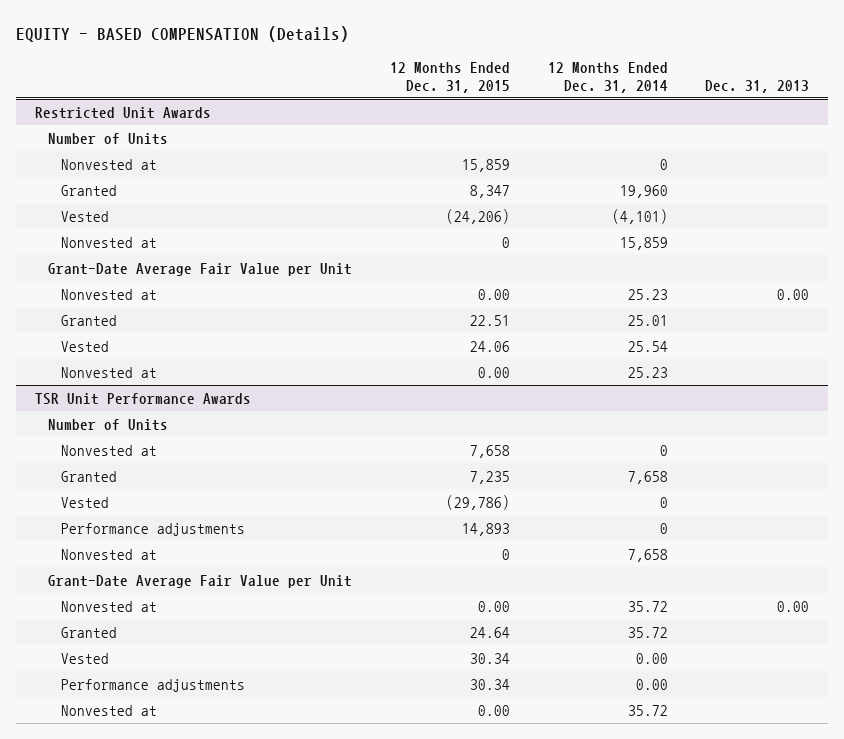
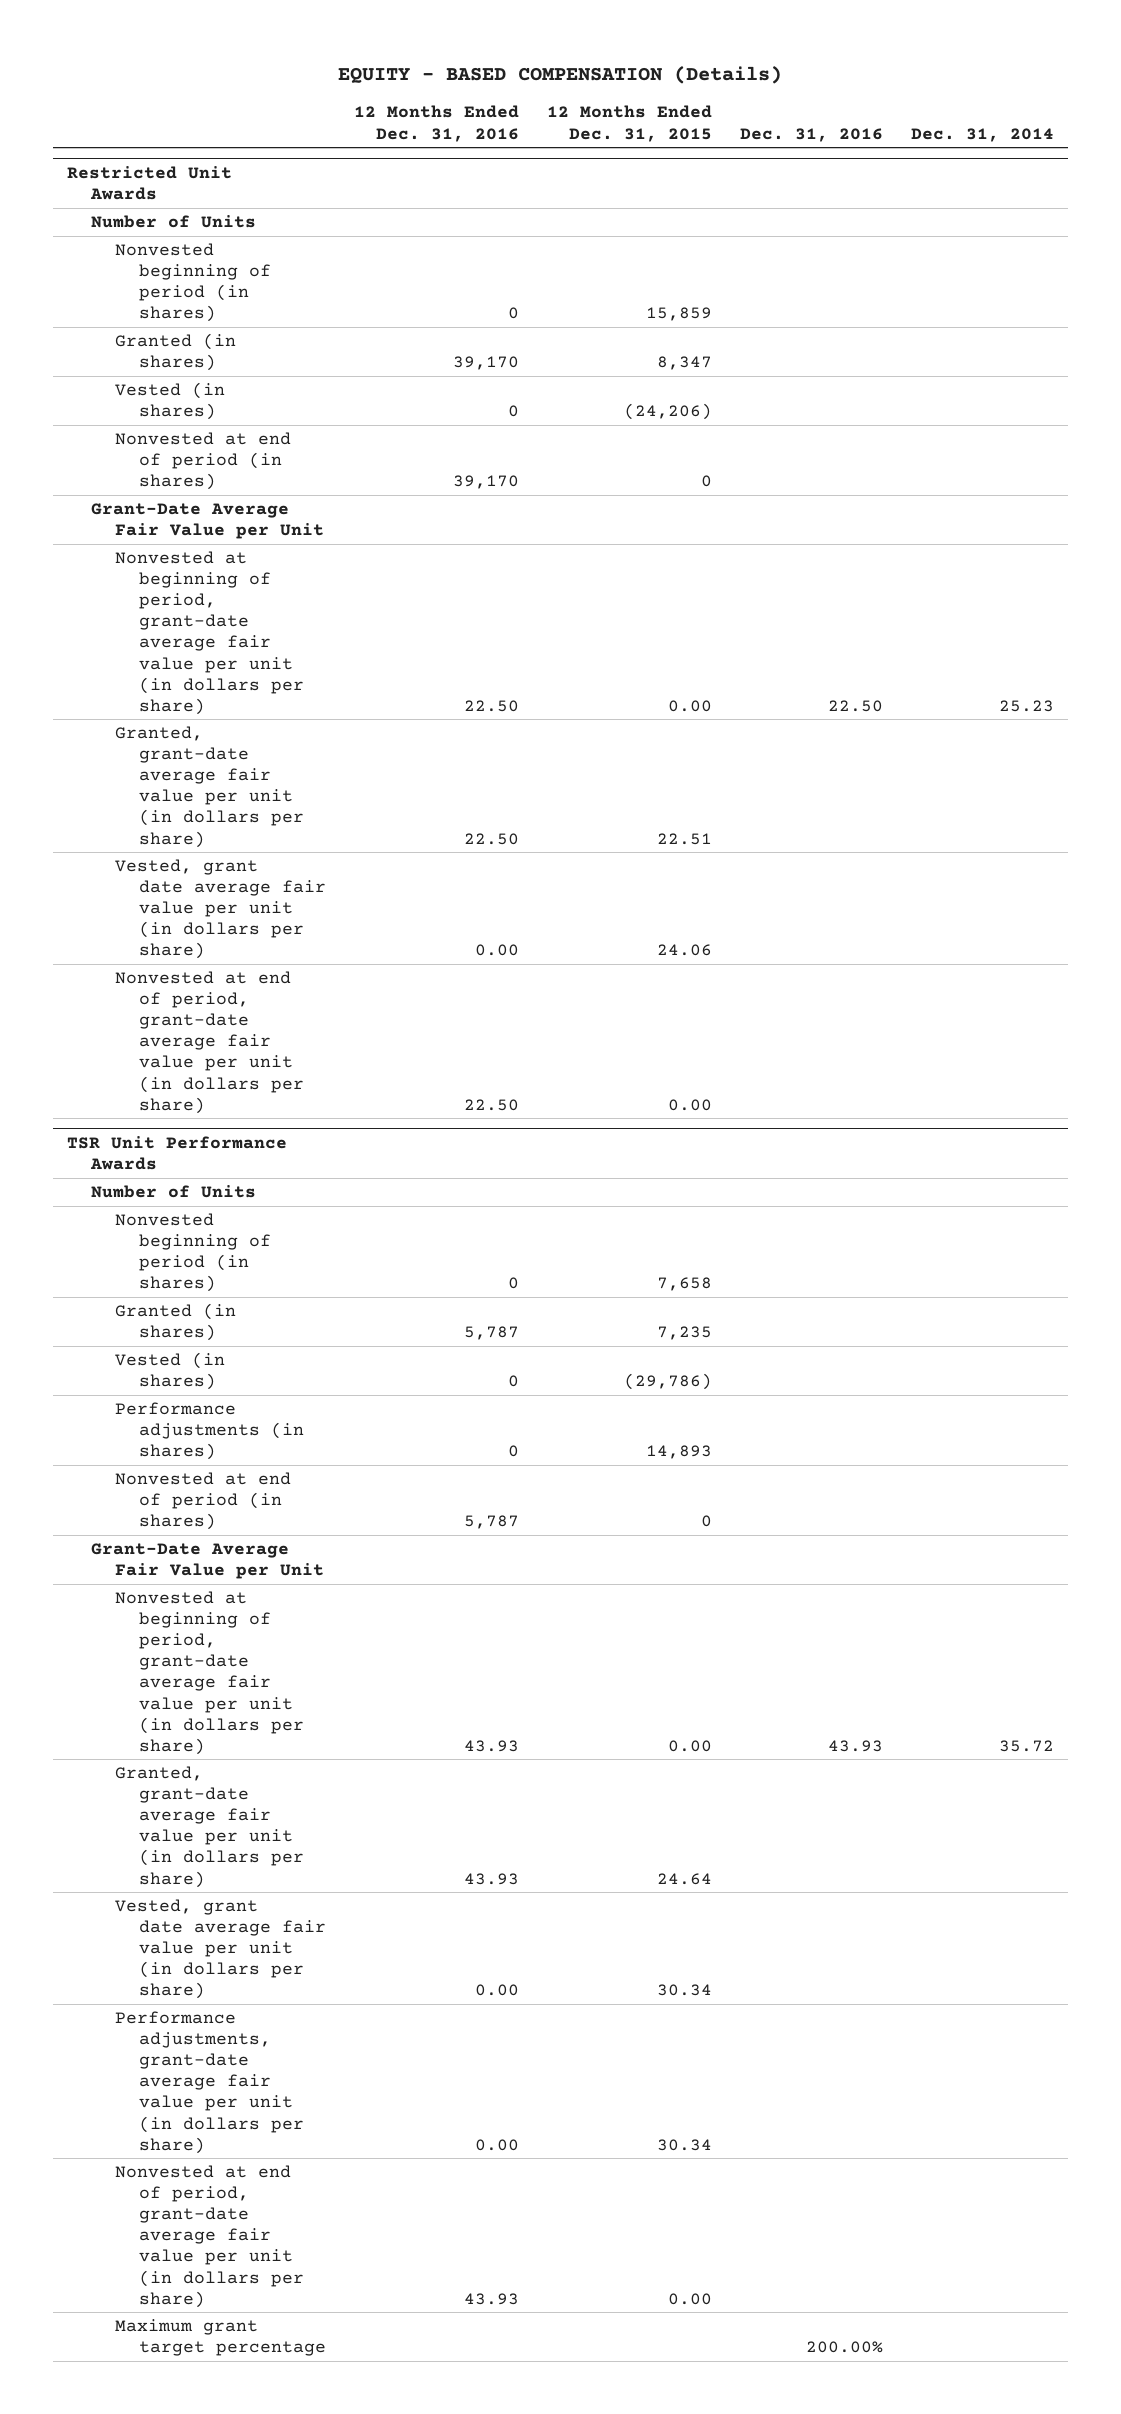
- | 12 Months Ended Dec. 31, 2015 | 12 Months Ended Dec. 31, 2014 | Dec. 31, 2013
+ | 12 Months Ended Dec. 31, 2016 | 12 Months Ended Dec. 31, 2015 | Dec. 31, 2016 | Dec. 31, 2014
@ Restricted Unit Awards
- Nonvested at | 15,859 | 0 |
- Granted | 8,347 | 19,960 |
- Vested | (24,206) | (4,101) |
- Nonvested at | 0 | 15,859 |
+ Nonvested beginning of period (in shares) | 0 | 15,859 | |
+ Granted (in shares) | 39,170 | 8,347 | |
+ Vested (in shares) | 0 | (24,206) | |
+ Nonvested at end of period (in shares) | 39,170 | 0 | |
- Nonvested at | 0.00 | 25.23 | 0.00
- Granted | 22.51 | 25.01 |
- Vested | 24.06 | 25.54 |
- Nonvested at | 0.00 | 25.23 |
+ Nonvested at beginning of period, grant-date average fair value per unit (in dollars per share) | 22.50 | 0.00 | 22.50 | 25.23
+ Granted, grant-date average fair value per unit (in dollars per share) | 22.50 | 22.51 | |
+ Vested, grant date average fair value per unit (in dollars per share) | 0.00 | 24.06 | |
+ Nonvested at end of period, grant-date average fair value per unit (in dollars per share) | 22.50 | 0.00 | |
@ TSR Unit Performance Awards
- Nonvested at | 7,658 | 0 |
- Granted | 7,235 | 7,658 |
- Vested | (29,786) | 0 |
- Performance adjustments | 14,893 | 0 |
- Nonvested at | 0 | 7,658 |
+ Nonvested beginning of period (in shares) | 0 | 7,658 | |
+ Granted (in shares) | 5,787 | 7,235 | |
+ Vested (in shares) | 0 | (29,786) | |
+ Performance adjustments (in shares) | 0 | 14,893 | |
+ Nonvested at end of period (in shares) | 5,787 | 0 | |
- Nonvested at | 0.00 | 35.72 | 0.00
- Granted | 24.64 | 35.72 |
- Vested | 30.34 | 0.00 |
- Performance adjustments | 30.34 | 0.00 |
- Nonvested at | 0.00 | 35.72 |
+ Nonvested at beginning of period, grant-date average fair value per unit (in dollars per share) | 43.93 | 0.00 | 43.93 | 35.72
+ Granted, grant-date average fair value per unit (in dollars per share) | 43.93 | 24.64 | |
+ Vested, grant date average fair value per unit (in dollars per share) | 0.00 | 30.34 | |
+ Performance adjustments, grant-date average fair value per unit (in dollars per share) | 0.00 | 30.34 | |
+ Nonvested at end of period, grant-date average fair value per unit (in dollars per share) | 43.93 | 0.00 | |
+ Maximum grant target percentage | | | 200.00% |

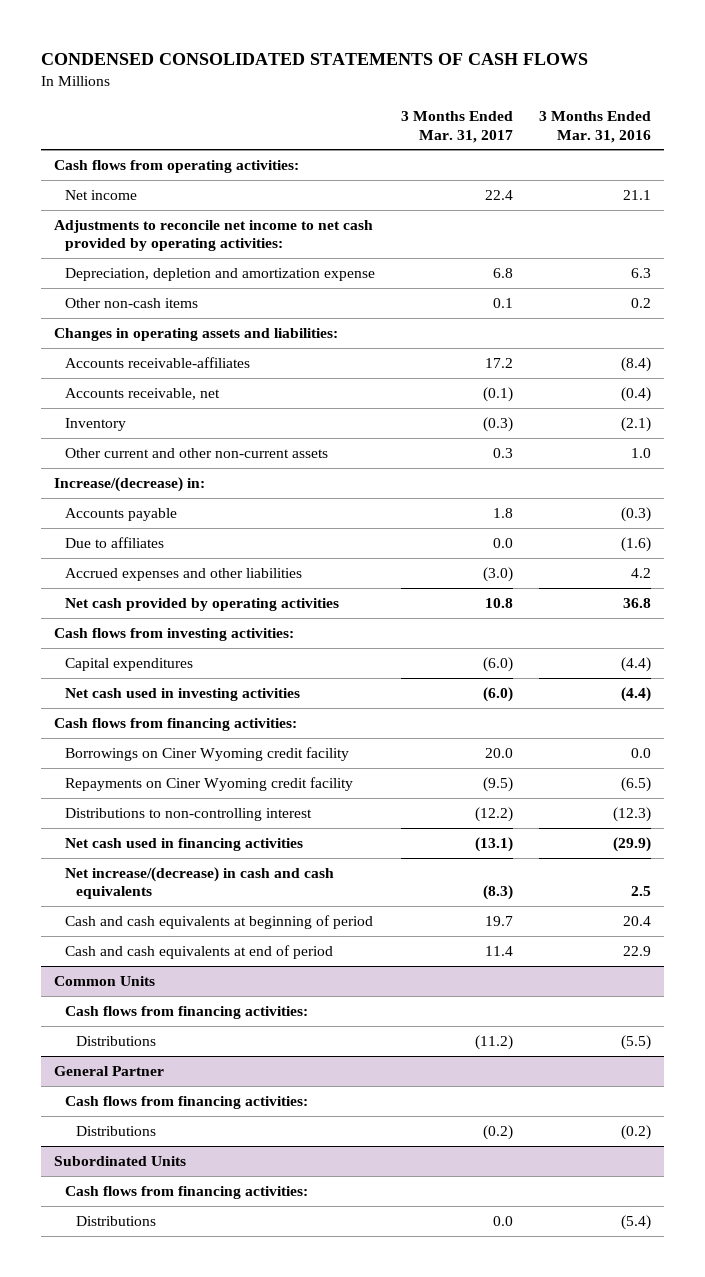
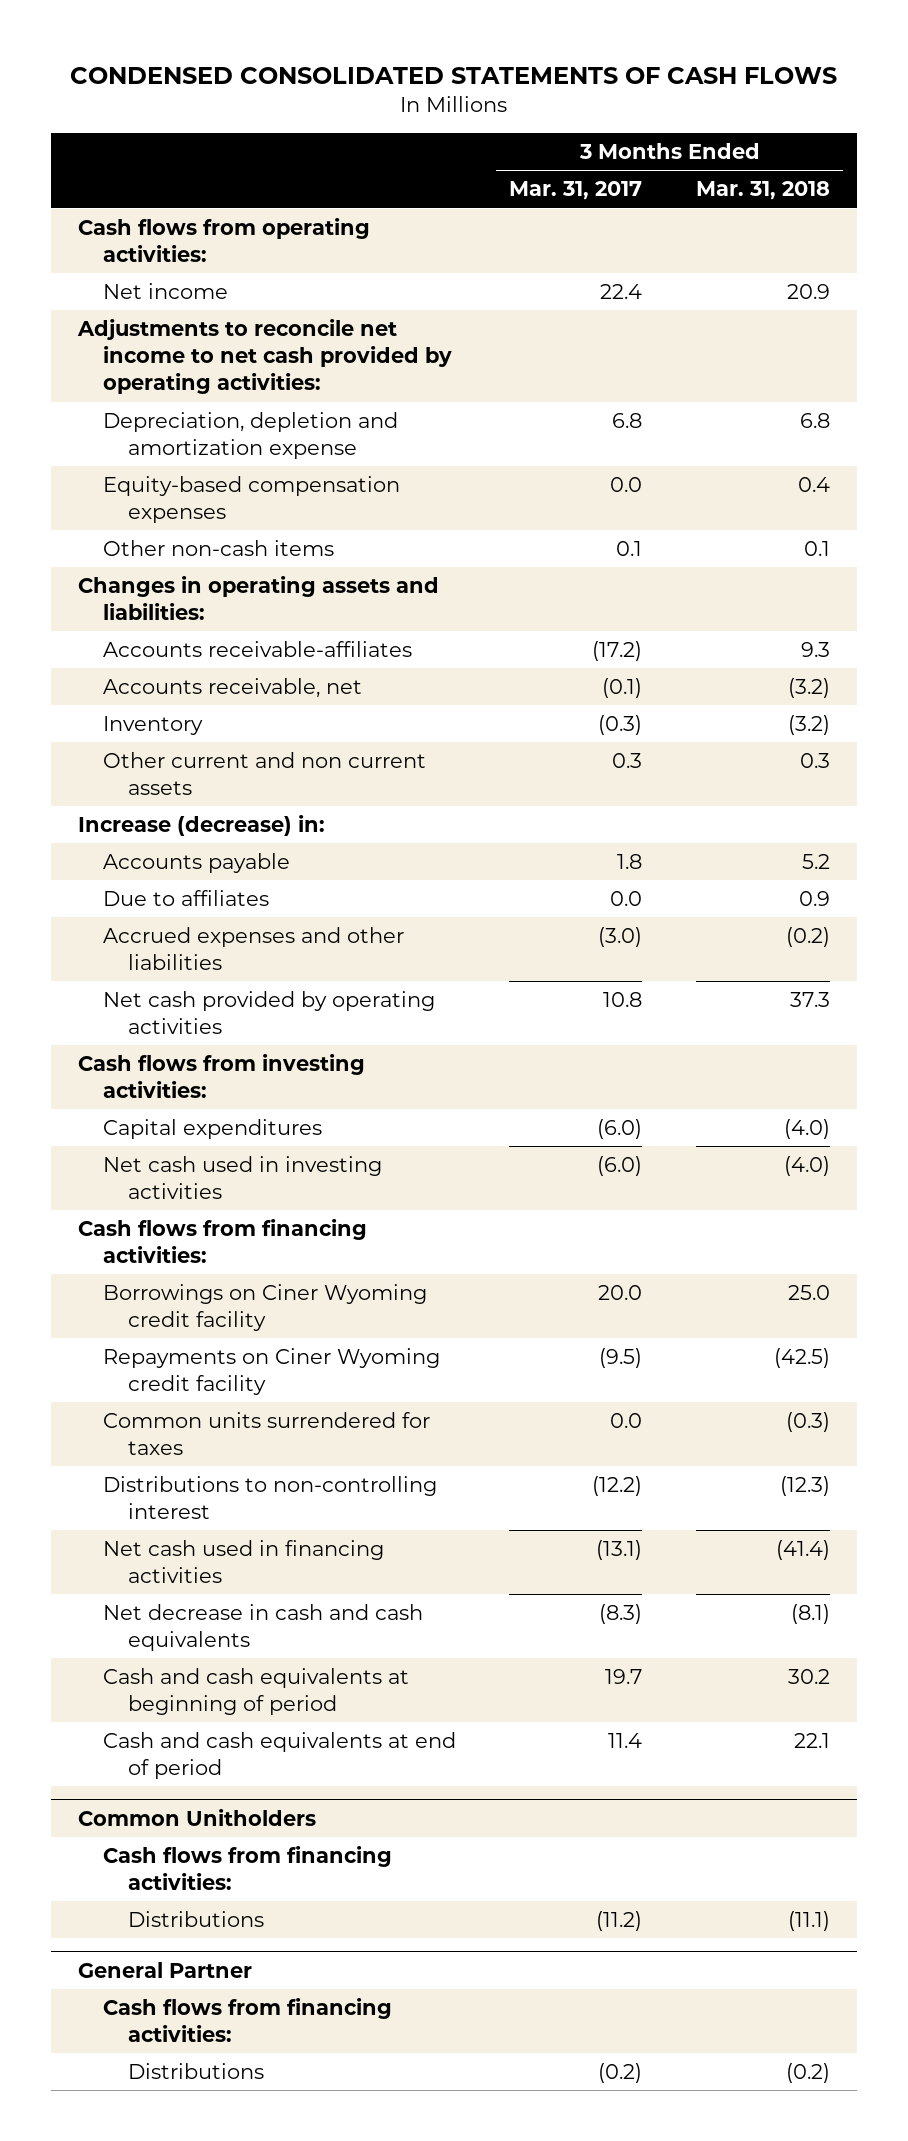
- | 3 Months Ended Mar. 31, 2017 | 3 Months Ended Mar. 31, 2016
+ | 3 Months Ended Mar. 31, 2017 | 3 Months Ended Mar. 31, 2018
+ Equity-based compensation expenses | 0.0 | 0.4
- Accounts receivable-affiliates | 17.2 | (8.4)
+ Accounts receivable-affiliates | (17.2) | 9.3
- Other current and other non-current assets | 0.3 | 1.0
- Increase/(decrease) in:
+ Other current and non current assets | 0.3 | 0.3
+ Increase (decrease) in:
+ Common units surrendered for taxes | 0.0 | (0.3)
- Net increase/(decrease) in cash and cash equivalents | (8.3) | 2.5
+ Net decrease in cash and cash equivalents | (8.3) | (8.1)
- Common Units
+ Common Unitholders
- Subordinated Units
- Cash flows from financing activities:
- Distributions | 0.0 | (5.4)

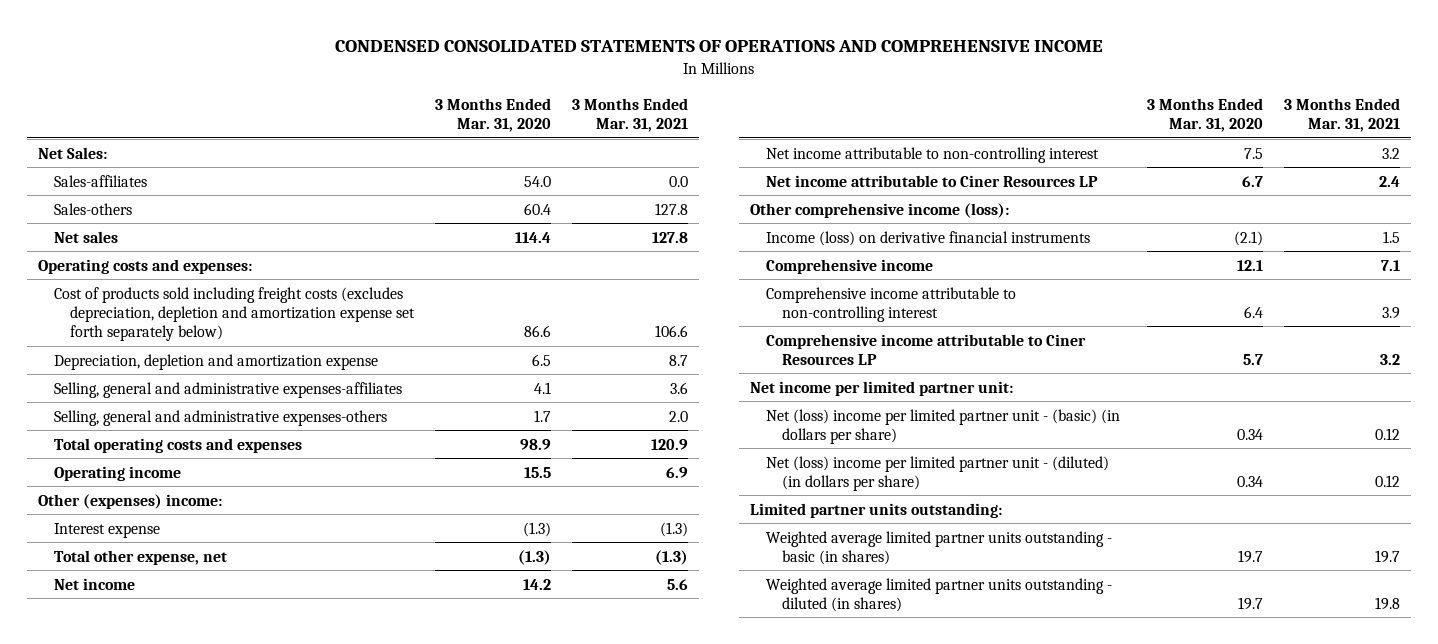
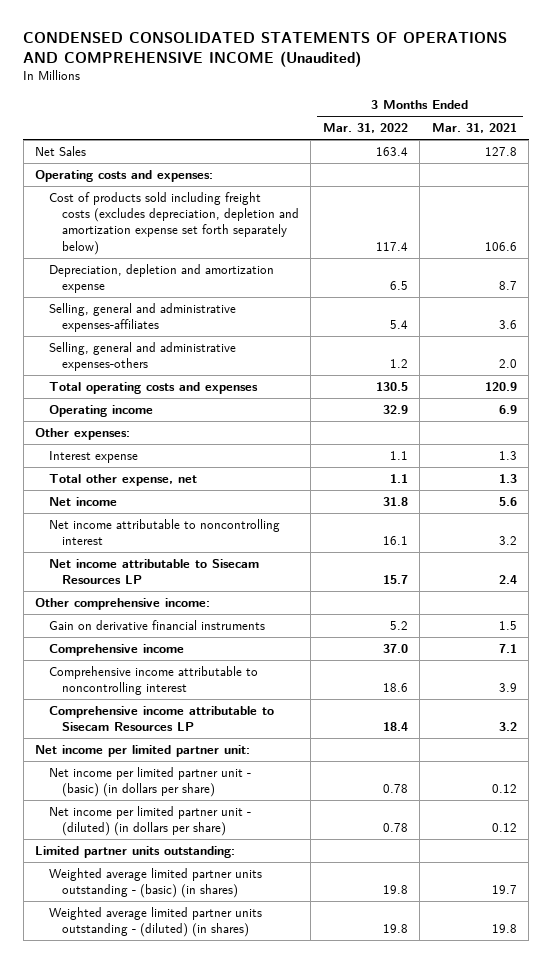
- CONDENSED CONSOLIDATED STATEMENTS OF OPERATIONS AND COMPREHENSIVE INCOME
+ CONDENSED CONSOLIDATED STATEMENTS OF OPERATIONS AND COMPREHENSIVE INCOME (Unaudited)
- | 3 Months Ended Mar. 31, 2020 | 3 Months Ended Mar. 31, 2021
+ | 3 Months Ended Mar. 31, 2022 | 3 Months Ended Mar. 31, 2021
- Net Sales:
- Sales-affiliates | 54.0 | 0.0
- Sales-others | 60.4 | 127.8
- Net sales | 114.4 | 127.8
+ Net Sales | 163.4 | 127.8
- Other (expenses) income:
- Interest expense | (1.3) | (1.3)
- Total other expense, net | (1.3) | (1.3)
+ Other expenses:
+ Interest expense | 1.1 | 1.3
+ Total other expense, net | 1.1 | 1.3
- Net income attributable to non-controlling interest | 7.5 | 3.2
- Net income attributable to Ciner Resources LP | 6.7 | 2.4
- Other comprehensive income (loss):
- Income (loss) on derivative financial instruments | (2.1) | 1.5
+ Net income attributable to noncontrolling interest | 16.1 | 3.2
+ Net income attributable to Sisecam Resources LP | 15.7 | 2.4
+ Other comprehensive income:
+ Gain on derivative financial instruments | 5.2 | 1.5
- Comprehensive income attributable to non-controlling interest | 6.4 | 3.9
- Comprehensive income attributable to Ciner Resources LP | 5.7 | 3.2
+ Comprehensive income attributable to noncontrolling interest | 18.6 | 3.9
+ Comprehensive income attributable to Sisecam Resources LP | 18.4 | 3.2
- Net (loss) income per limited partner unit - (basic) (in dollars per share) | 0.34 | 0.12
- Net (loss) income per limited partner unit - (diluted) (in dollars per share) | 0.34 | 0.12
+ Net income per limited partner unit - (basic) (in dollars per share) | 0.78 | 0.12
+ Net income per limited partner unit - (diluted) (in dollars per share) | 0.78 | 0.12
- Weighted average limited partner units outstanding - basic (in shares) | 19.7 | 19.7
- Weighted average limited partner units outstanding - diluted (in shares) | 19.7 | 19.8
+ Weighted average limited partner units outstanding - (basic) (in shares) | 19.8 | 19.7
+ Weighted average limited partner units outstanding - (diluted) (in shares) | 19.8 | 19.8

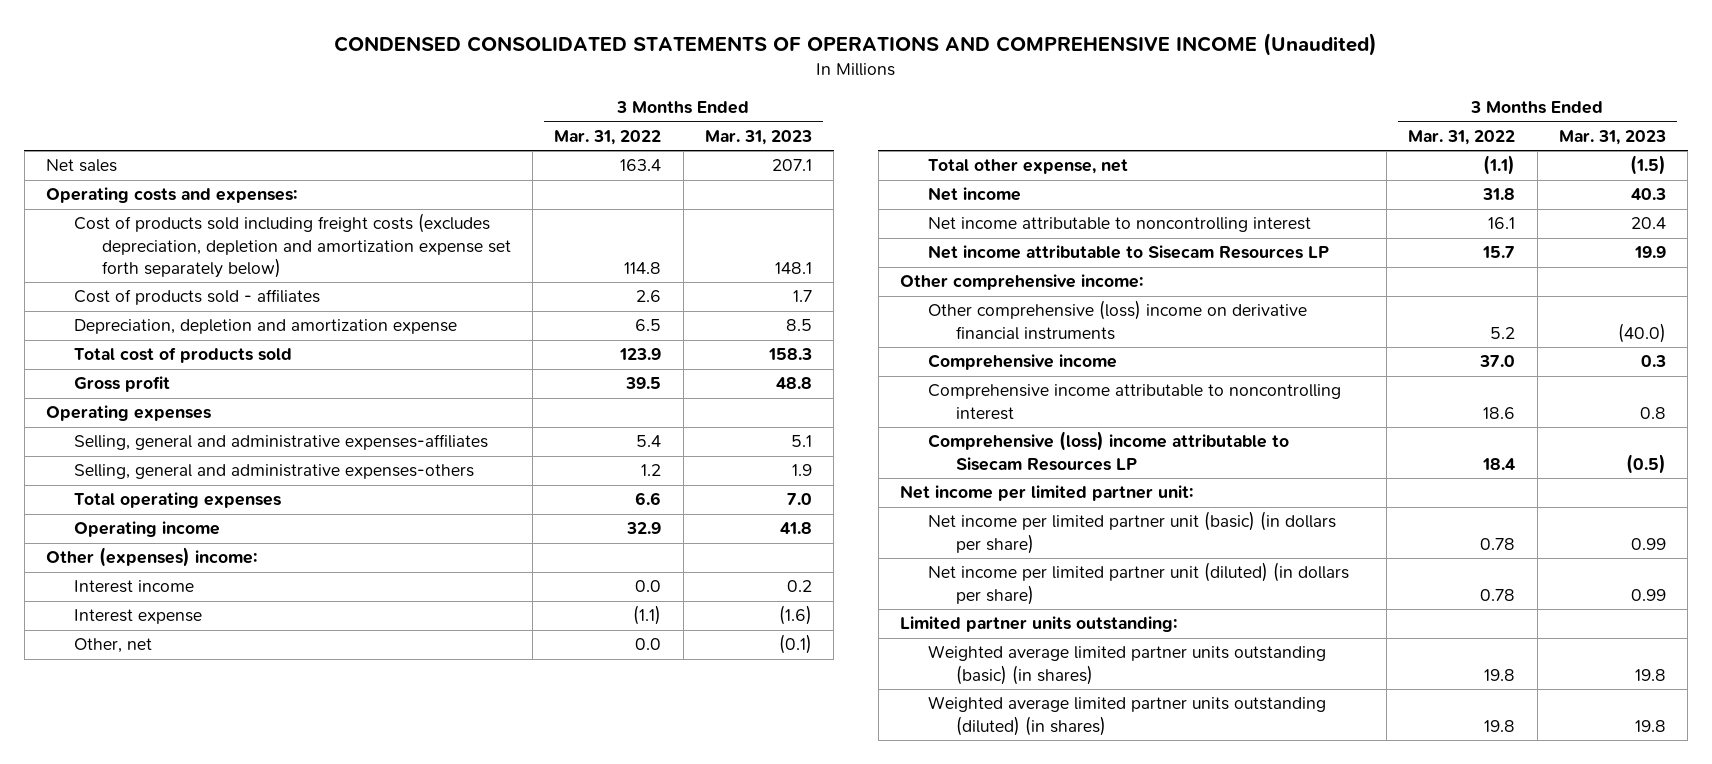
- | 3 Months Ended Mar. 31, 2022 | 3 Months Ended Mar. 31, 2021
+ | 3 Months Ended Mar. 31, 2022 | 3 Months Ended Mar. 31, 2023
- Net Sales | 163.4 | 127.8
+ Net sales | 163.4 | 207.1
- Cost of products sold including freight costs (excludes depreciation, depletion and amortization expense set forth separately below) | 117.4 | 106.6
+ Cost of products sold including freight costs (excludes depreciation, depletion and amortization expense set forth separately below) | 114.8 | 148.1
+ Cost of products sold - affiliates | 2.6 | 1.7
+ Total cost of products sold | 123.9 | 158.3
+ Gross profit | 39.5 | 48.8
+ Operating expenses
- Total operating costs and expenses | 130.5 | 120.9
+ Total operating expenses | 6.6 | 7.0
- Other expenses:
- Interest expense | 1.1 | 1.3
- Total other expense, net | 1.1 | 1.3
+ Other (expenses) income:
+ Interest income | 0.0 | 0.2
+ Interest expense | (1.1) | (1.6)
+ Other, net | 0.0 | (0.1)
+ Total other expense, net | (1.1) | (1.5)
- Gain on derivative financial instruments | 5.2 | 1.5
+ Other comprehensive (loss) income on derivative financial instruments | 5.2 | (40.0)
- Comprehensive income attributable to Sisecam Resources LP | 18.4 | 3.2
+ Comprehensive (loss) income attributable to Sisecam Resources LP | 18.4 | (0.5)
- Net income per limited partner unit - (basic) (in dollars per share) | 0.78 | 0.12
- Net income per limited partner unit - (diluted) (in dollars per share) | 0.78 | 0.12
+ Net income per limited partner unit (basic) (in dollars per share) | 0.78 | 0.99
+ Net income per limited partner unit (diluted) (in dollars per share) | 0.78 | 0.99
- Weighted average limited partner units outstanding - (basic) (in shares) | 19.8 | 19.7
- Weighted average limited partner units outstanding - (diluted) (in shares) | 19.8 | 19.8
+ Weighted average limited partner units outstanding (basic) (in shares) | 19.8 | 19.8
+ Weighted average limited partner units outstanding (diluted) (in shares) | 19.8 | 19.8

